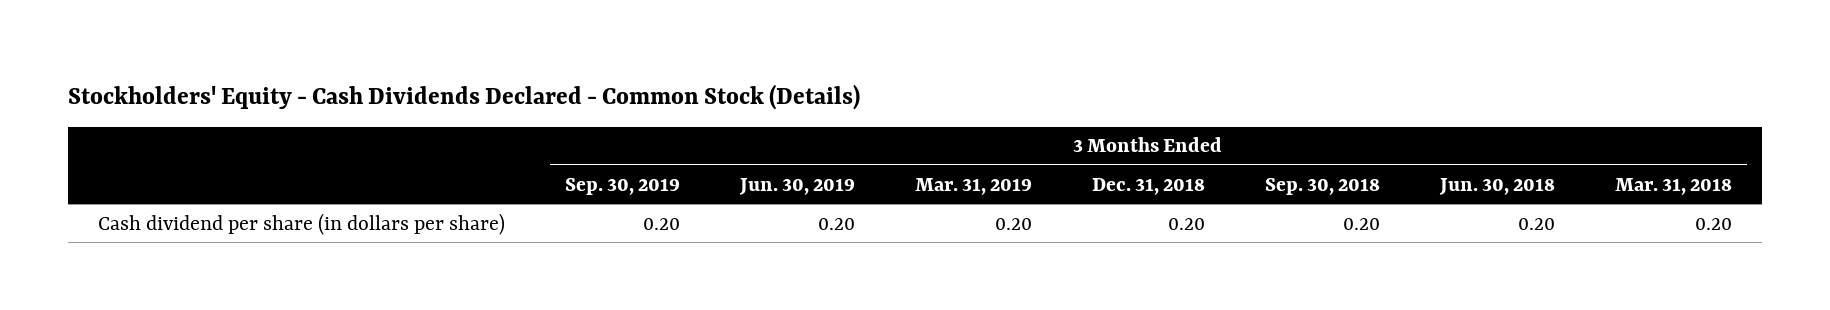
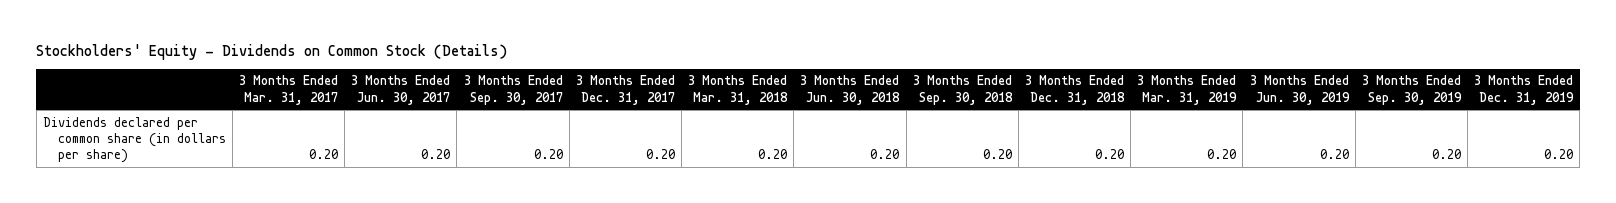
- Stockholders' Equity - Cash Dividends Declared - Common Stock (Details)
+ Stockholders' Equity - Dividends on Common Stock (Details)
- | 3 Months Ended Sep. 30, 2019 | 3 Months Ended Jun. 30, 2019 | 3 Months Ended Mar. 31, 2019 | 3 Months Ended Dec. 31, 2018 | 3 Months Ended Sep. 30, 2018 | 3 Months Ended Jun. 30, 2018 | 3 Months Ended Mar. 31, 2018
+ | 3 Months Ended Mar. 31, 2017 | 3 Months Ended Jun. 30, 2017 | 3 Months Ended Sep. 30, 2017 | 3 Months Ended Dec. 31, 2017 | 3 Months Ended Mar. 31, 2018 | 3 Months Ended Jun. 30, 2018 | 3 Months Ended Sep. 30, 2018 | 3 Months Ended Dec. 31, 2018 | 3 Months Ended Mar. 31, 2019 | 3 Months Ended Jun. 30, 2019 | 3 Months Ended Sep. 30, 2019 | 3 Months Ended Dec. 31, 2019
- Cash dividend per share (in dollars per share) | 0.20 | 0.20 | 0.20 | 0.20 | 0.20 | 0.20 | 0.20
+ Dividends declared per common share (in dollars per share) | 0.20 | 0.20 | 0.20 | 0.20 | 0.20 | 0.20 | 0.20 | 0.20 | 0.20 | 0.20 | 0.20 | 0.20

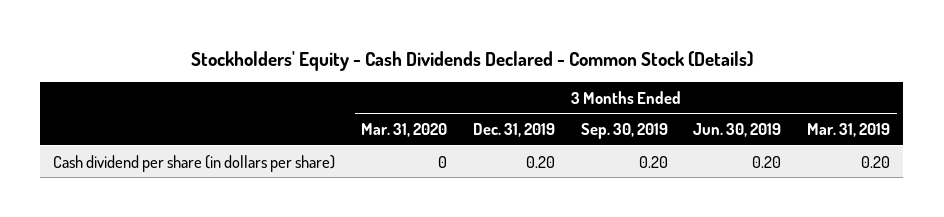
- Stockholders' Equity - Dividends on Common Stock (Details)
+ Stockholders' Equity - Cash Dividends Declared - Common Stock (Details)
- | 3 Months Ended Mar. 31, 2017 | 3 Months Ended Jun. 30, 2017 | 3 Months Ended Sep. 30, 2017 | 3 Months Ended Dec. 31, 2017 | 3 Months Ended Mar. 31, 2018 | 3 Months Ended Jun. 30, 2018 | 3 Months Ended Sep. 30, 2018 | 3 Months Ended Dec. 31, 2018 | 3 Months Ended Mar. 31, 2019 | 3 Months Ended Jun. 30, 2019 | 3 Months Ended Sep. 30, 2019 | 3 Months Ended Dec. 31, 2019
+ | 3 Months Ended Mar. 31, 2020 | 3 Months Ended Dec. 31, 2019 | 3 Months Ended Sep. 30, 2019 | 3 Months Ended Jun. 30, 2019 | 3 Months Ended Mar. 31, 2019
- Dividends declared per common share (in dollars per share) | 0.20 | 0.20 | 0.20 | 0.20 | 0.20 | 0.20 | 0.20 | 0.20 | 0.20 | 0.20 | 0.20 | 0.20
+ Cash dividend per share (in dollars per share) | 0 | 0.20 | 0.20 | 0.20 | 0.20

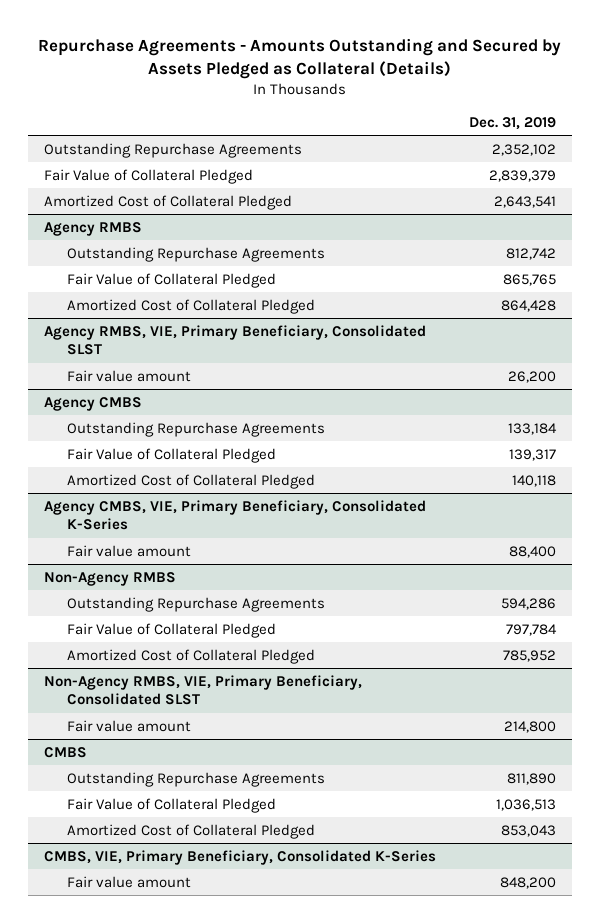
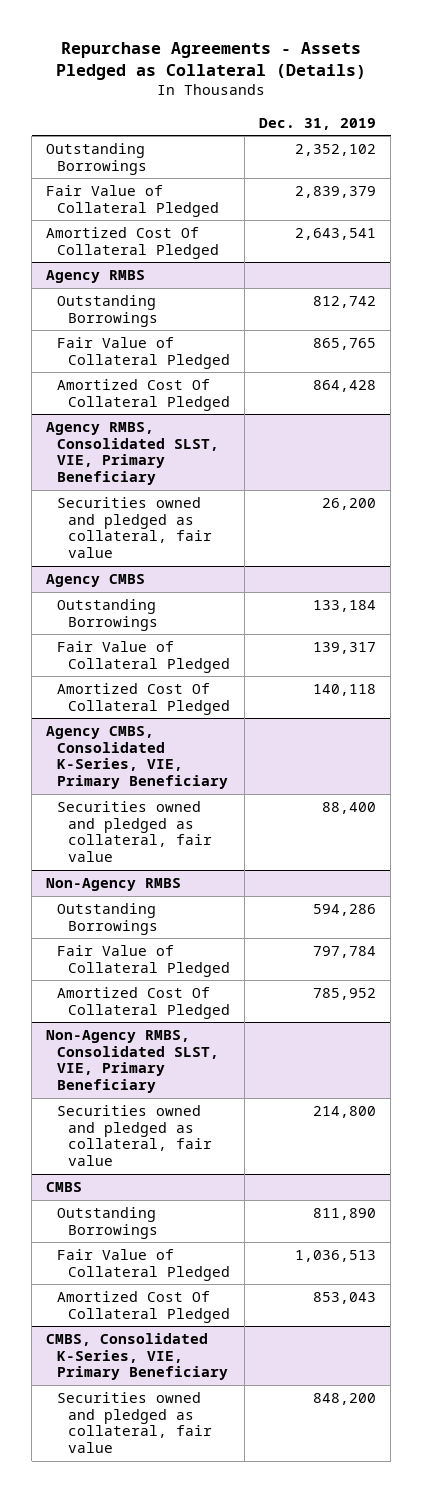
- Repurchase Agreements - Amounts Outstanding and Secured by Assets Pledged as Collateral (Details)
+ Repurchase Agreements - Assets Pledged as Collateral (Details)
- Outstanding Repurchase Agreements | 2,352,102
+ Outstanding Borrowings | 2,352,102
- Amortized Cost of Collateral Pledged | 2,643,541
+ Amortized Cost Of Collateral Pledged | 2,643,541
@ Agency RMBS
- Outstanding Repurchase Agreements | 812,742
+ Outstanding Borrowings | 812,742
- Amortized Cost of Collateral Pledged | 864,428
- Agency RMBS, VIE, Primary Beneficiary, Consolidated SLST
- Fair value amount | 26,200
@ Agency RMBS
+ Amortized Cost Of Collateral Pledged | 864,428
+ Agency RMBS, Consolidated SLST, VIE, Primary Beneficiary
+ Securities owned and pledged as collateral, fair value | 26,200
@ Agency CMBS
- Outstanding Repurchase Agreements | 133,184
+ Outstanding Borrowings | 133,184
- Amortized Cost of Collateral Pledged | 140,118
- Agency CMBS, VIE, Primary Beneficiary, Consolidated K-Series
- Fair value amount | 88,400
@ Agency CMBS
+ Amortized Cost Of Collateral Pledged | 140,118
+ Agency CMBS, Consolidated K-Series, VIE, Primary Beneficiary
+ Securities owned and pledged as collateral, fair value | 88,400
@ Non-Agency RMBS
- Outstanding Repurchase Agreements | 594,286
+ Outstanding Borrowings | 594,286
- Amortized Cost of Collateral Pledged | 785,952
- Non-Agency RMBS, VIE, Primary Beneficiary, Consolidated SLST
- Fair value amount | 214,800
@ Non-Agency RMBS
+ Amortized Cost Of Collateral Pledged | 785,952
+ Non-Agency RMBS, Consolidated SLST, VIE, Primary Beneficiary
+ Securities owned and pledged as collateral, fair value | 214,800
@ CMBS
- Outstanding Repurchase Agreements | 811,890
+ Outstanding Borrowings | 811,890
- Amortized Cost of Collateral Pledged | 853,043
- CMBS, VIE, Primary Beneficiary, Consolidated K-Series
- Fair value amount | 848,200
@ CMBS
+ Amortized Cost Of Collateral Pledged | 853,043
+ CMBS, Consolidated K-Series, VIE, Primary Beneficiary
+ Securities owned and pledged as collateral, fair value | 848,200

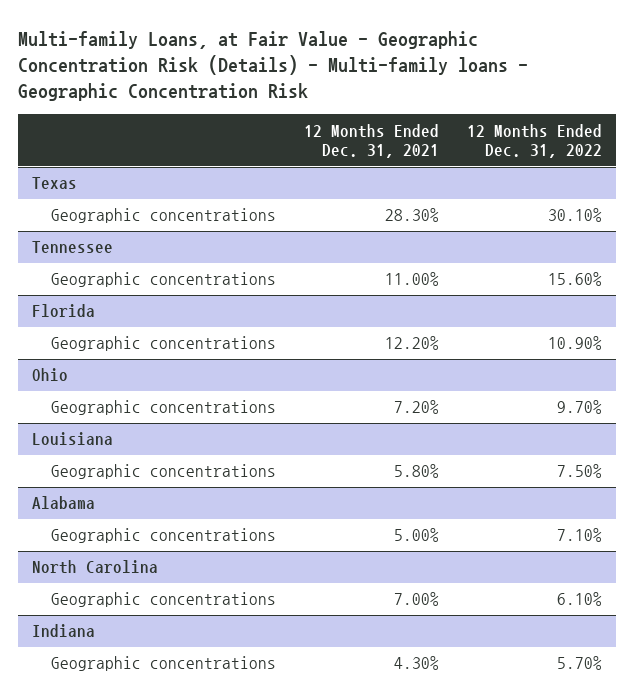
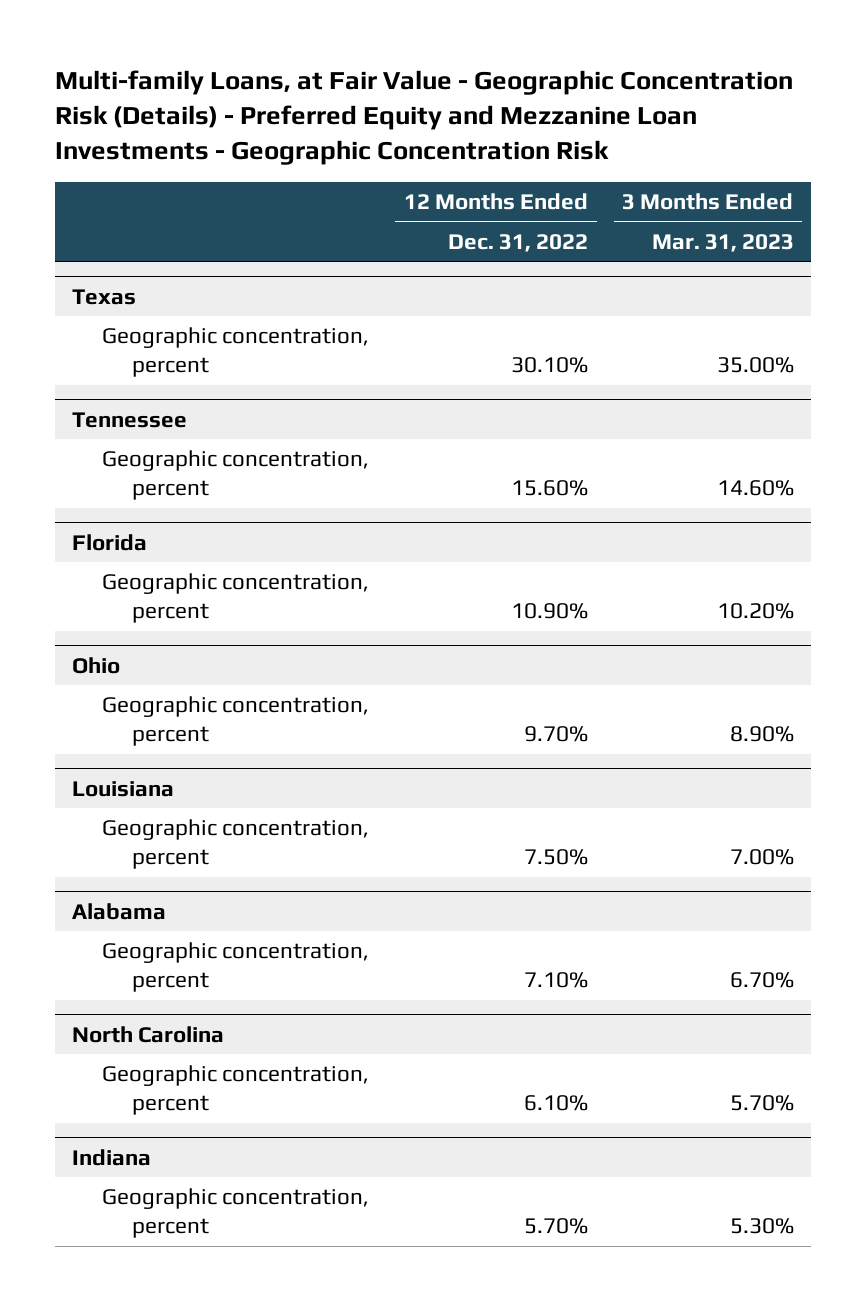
- Multi-family Loans, at Fair Value - Geographic Concentration Risk (Details) - Multi-family loans - Geographic Concentration Risk
+ Multi-family Loans, at Fair Value - Geographic Concentration Risk (Details) - Preferred Equity and Mezzanine Loan Investments - Geographic Concentration Risk
- | 12 Months Ended Dec. 31, 2021 | 12 Months Ended Dec. 31, 2022
+ | 12 Months Ended Dec. 31, 2022 | 3 Months Ended Mar. 31, 2023
@ Texas
- Geographic concentrations | 28.30% | 30.10%
+ Geographic concentration, percent | 30.10% | 35.00%
@ Tennessee
- Geographic concentrations | 11.00% | 15.60%
+ Geographic concentration, percent | 15.60% | 14.60%
@ Florida
- Geographic concentrations | 12.20% | 10.90%
+ Geographic concentration, percent | 10.90% | 10.20%
@ Ohio
- Geographic concentrations | 7.20% | 9.70%
+ Geographic concentration, percent | 9.70% | 8.90%
@ Louisiana
- Geographic concentrations | 5.80% | 7.50%
+ Geographic concentration, percent | 7.50% | 7.00%
@ Alabama
- Geographic concentrations | 5.00% | 7.10%
+ Geographic concentration, percent | 7.10% | 6.70%
@ North Carolina
- Geographic concentrations | 7.00% | 6.10%
+ Geographic concentration, percent | 6.10% | 5.70%
@ Indiana
- Geographic concentrations | 4.30% | 5.70%
+ Geographic concentration, percent | 5.70% | 5.30%

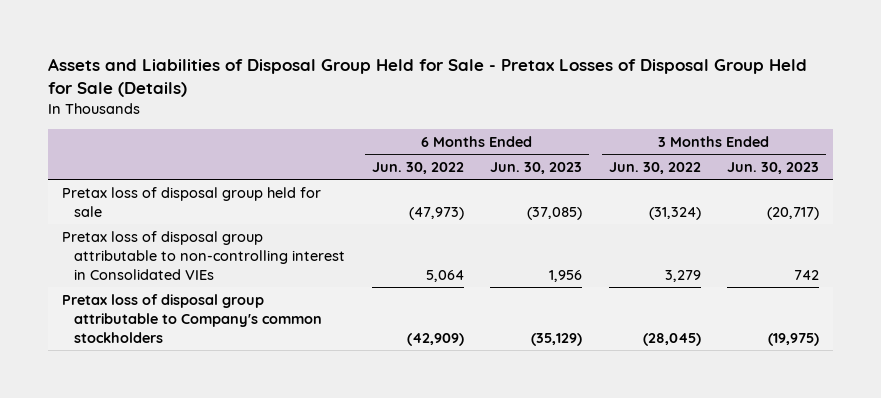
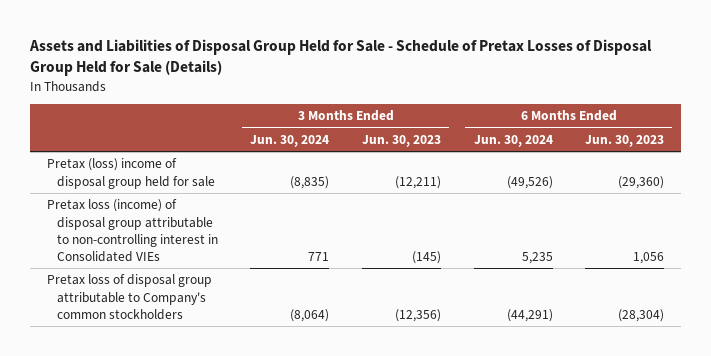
- Assets and Liabilities of Disposal Group Held for Sale - Pretax Losses of Disposal Group Held for Sale (Details)
+ Assets and Liabilities of Disposal Group Held for Sale - Schedule of Pretax Losses of Disposal Group Held for Sale (Details)
- | 6 Months Ended Jun. 30, 2022 | 6 Months Ended Jun. 30, 2023 | 3 Months Ended Jun. 30, 2022 | 3 Months Ended Jun. 30, 2023
+ | 3 Months Ended Jun. 30, 2024 | 3 Months Ended Jun. 30, 2023 | 6 Months Ended Jun. 30, 2024 | 6 Months Ended Jun. 30, 2023
- Pretax loss of disposal group held for sale | (47,973) | (37,085) | (31,324) | (20,717)
- Pretax loss of disposal group attributable to non-controlling interest in Consolidated VIEs | 5,064 | 1,956 | 3,279 | 742
- Pretax loss of disposal group attributable to Company's common stockholders | (42,909) | (35,129) | (28,045) | (19,975)
+ Pretax (loss) income of disposal group held for sale | (8,835) | (12,211) | (49,526) | (29,360)
+ Pretax loss (income) of disposal group attributable to non-controlling interest in Consolidated VIEs | 771 | (145) | 5,235 | 1,056
+ Pretax loss of disposal group attributable to Company's common stockholders | (8,064) | (12,356) | (44,291) | (28,304)

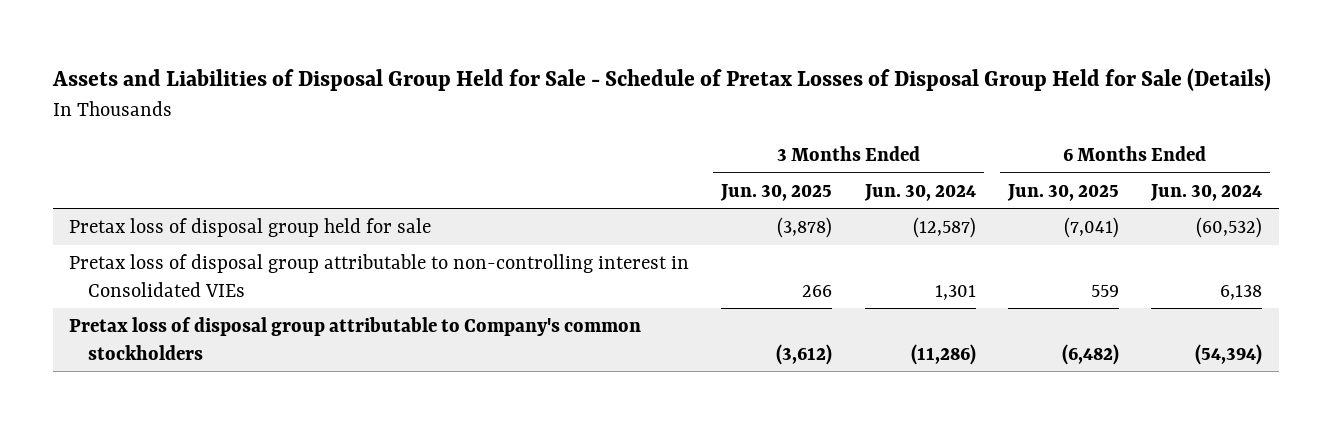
- | 3 Months Ended Jun. 30, 2024 | 3 Months Ended Jun. 30, 2023 | 6 Months Ended Jun. 30, 2024 | 6 Months Ended Jun. 30, 2023
+ | 3 Months Ended Jun. 30, 2025 | 3 Months Ended Jun. 30, 2024 | 6 Months Ended Jun. 30, 2025 | 6 Months Ended Jun. 30, 2024
- Pretax (loss) income of disposal group held for sale | (8,835) | (12,211) | (49,526) | (29,360)
- Pretax loss (income) of disposal group attributable to non-controlling interest in Consolidated VIEs | 771 | (145) | 5,235 | 1,056
- Pretax loss of disposal group attributable to Company's common stockholders | (8,064) | (12,356) | (44,291) | (28,304)
+ Pretax loss of disposal group held for sale | (3,878) | (12,587) | (7,041) | (60,532)
+ Pretax loss of disposal group attributable to non-controlling interest in Consolidated VIEs | 266 | 1,301 | 559 | 6,138
+ Pretax loss of disposal group attributable to Company's common stockholders | (3,612) | (11,286) | (6,482) | (54,394)

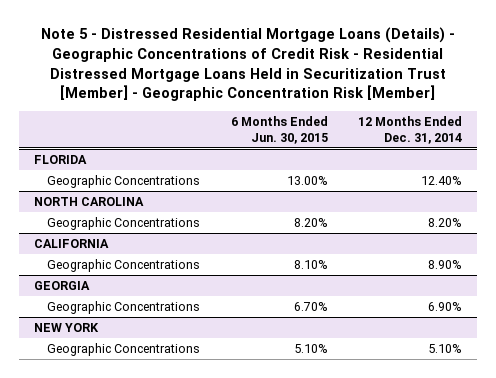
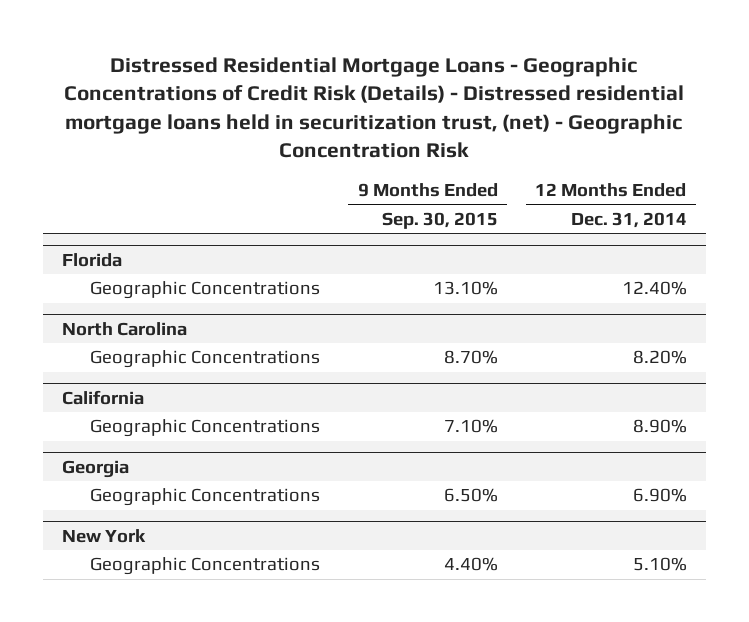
- Note 5 - Distressed Residential Mortgage Loans (Details) - Geographic Concentrations of Credit Risk - Residential Distressed Mortgage Loans Held in Securitization Trust [Member] - Geographic Concentration Risk [Member]
+ Distressed Residential Mortgage Loans - Geographic Concentrations of Credit Risk (Details) - Distressed residential mortgage loans held in securitization trust, (net) - Geographic Concentration Risk
- | 6 Months Ended Jun. 30, 2015 | 12 Months Ended Dec. 31, 2014
+ | 9 Months Ended Sep. 30, 2015 | 12 Months Ended Dec. 31, 2014
- FLORIDA
+ Florida
- NORTH CAROLINA
+ North Carolina
- CALIFORNIA
+ California
- GEORGIA
+ Georgia
- NEW YORK
+ New York

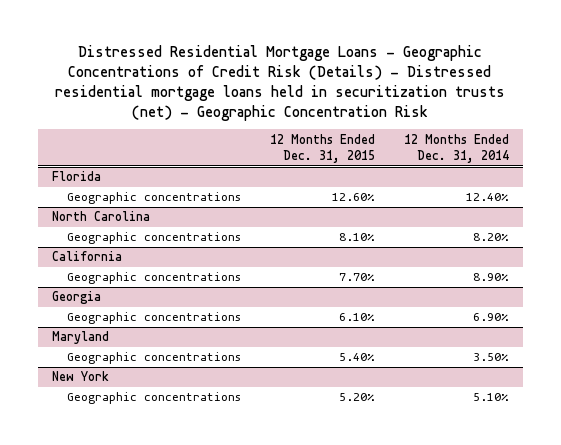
- Distressed Residential Mortgage Loans - Geographic Concentrations of Credit Risk (Details) - Distressed residential mortgage loans held in securitization trust, (net) - Geographic Concentration Risk
+ Distressed Residential Mortgage Loans - Geographic Concentrations of Credit Risk (Details) - Distressed residential mortgage loans held in securitization trusts (net) - Geographic Concentration Risk
- | 9 Months Ended Sep. 30, 2015 | 12 Months Ended Dec. 31, 2014
+ | 12 Months Ended Dec. 31, 2015 | 12 Months Ended Dec. 31, 2014
@ Florida
- Geographic Concentrations | 13.10% | 12.40%
+ Geographic concentrations | 12.60% | 12.40%
@ North Carolina
- Geographic Concentrations | 8.70% | 8.20%
+ Geographic concentrations | 8.10% | 8.20%
@ California
- Geographic Concentrations | 7.10% | 8.90%
+ Geographic concentrations | 7.70% | 8.90%
@ Georgia
- Geographic Concentrations | 6.50% | 6.90%
+ Geographic concentrations | 6.10% | 6.90%
+ Maryland
+ Geographic concentrations | 5.40% | 3.50%
@ New York
- Geographic Concentrations | 4.40% | 5.10%
+ Geographic concentrations | 5.20% | 5.10%

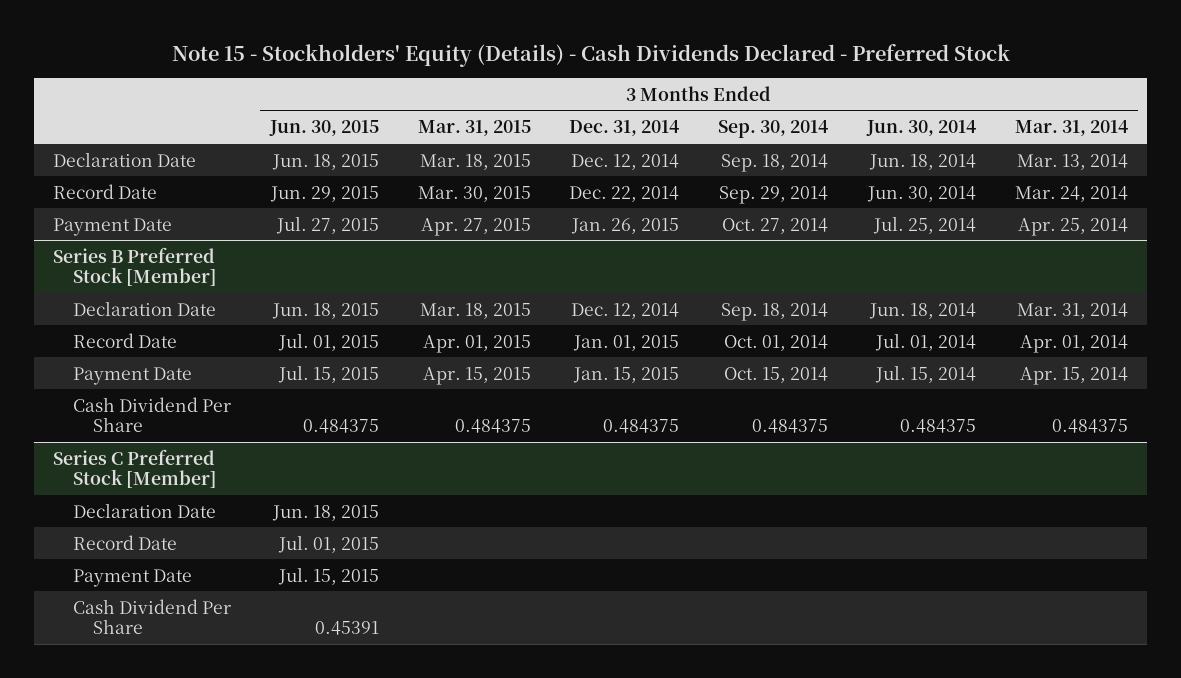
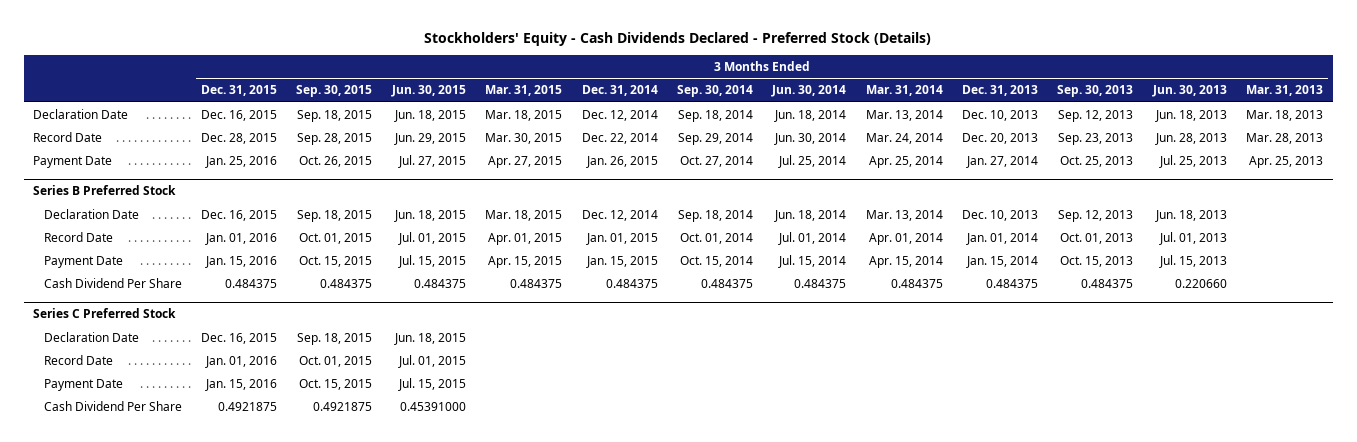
- Note 15 - Stockholders' Equity (Details) - Cash Dividends Declared - Preferred Stock
+ Stockholders' Equity - Cash Dividends Declared - Preferred Stock (Details)
- | 3 Months Ended Jun. 30, 2015 | 3 Months Ended Mar. 31, 2015 | 3 Months Ended Dec. 31, 2014 | 3 Months Ended Sep. 30, 2014 | 3 Months Ended Jun. 30, 2014 | 3 Months Ended Mar. 31, 2014
+ | 3 Months Ended Dec. 31, 2015 | 3 Months Ended Sep. 30, 2015 | 3 Months Ended Jun. 30, 2015 | 3 Months Ended Mar. 31, 2015 | 3 Months Ended Dec. 31, 2014 | 3 Months Ended Sep. 30, 2014 | 3 Months Ended Jun. 30, 2014 | 3 Months Ended Mar. 31, 2014 | 3 Months Ended Dec. 31, 2013 | 3 Months Ended Sep. 30, 2013 | 3 Months Ended Jun. 30, 2013 | 3 Months Ended Mar. 31, 2013
- Series B Preferred Stock [Member]
- Declaration Date | Jun. 18, 2015 | Mar. 18, 2015 | Dec. 12, 2014 | Sep. 18, 2014 | Jun. 18, 2014 | Mar. 31, 2014
+ Series B Preferred Stock
+ Declaration Date | Dec. 16, 2015 | Sep. 18, 2015 | Jun. 18, 2015 | Mar. 18, 2015 | Dec. 12, 2014 | Sep. 18, 2014 | Jun. 18, 2014 | Mar. 13, 2014 | Dec. 10, 2013 | Sep. 12, 2013 | Jun. 18, 2013 |
- Series C Preferred Stock [Member]
+ Series C Preferred Stock
- Cash Dividend Per Share | 0.45391 | | | | |
+ Cash Dividend Per Share | 0.4921875 | 0.4921875 | 0.45391000 | | | | | | | | |

